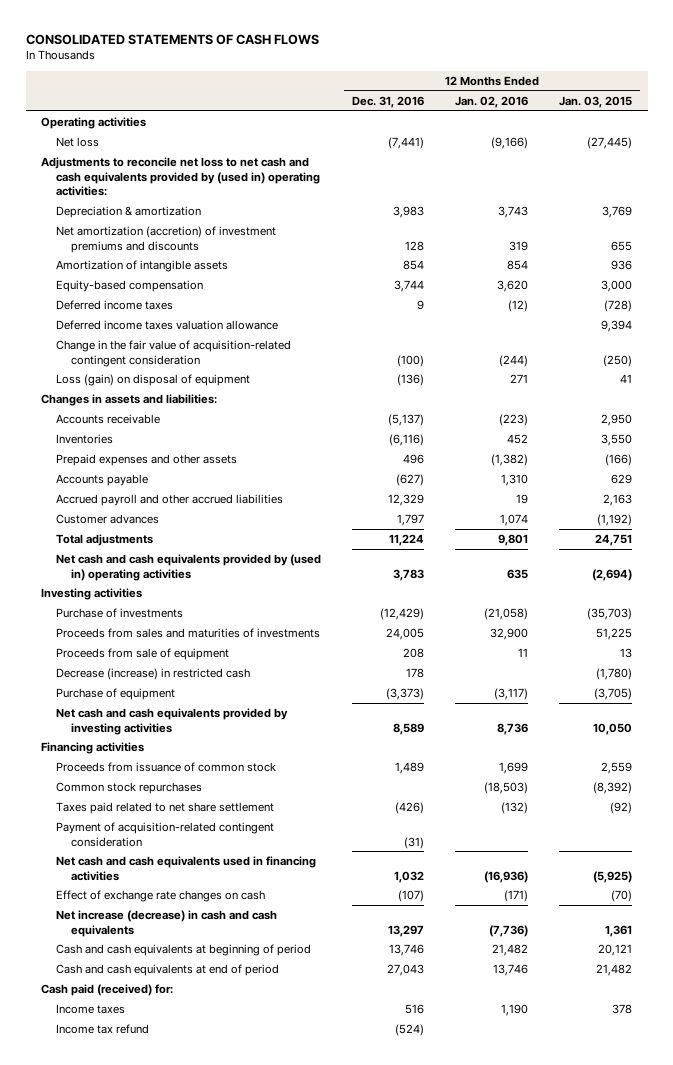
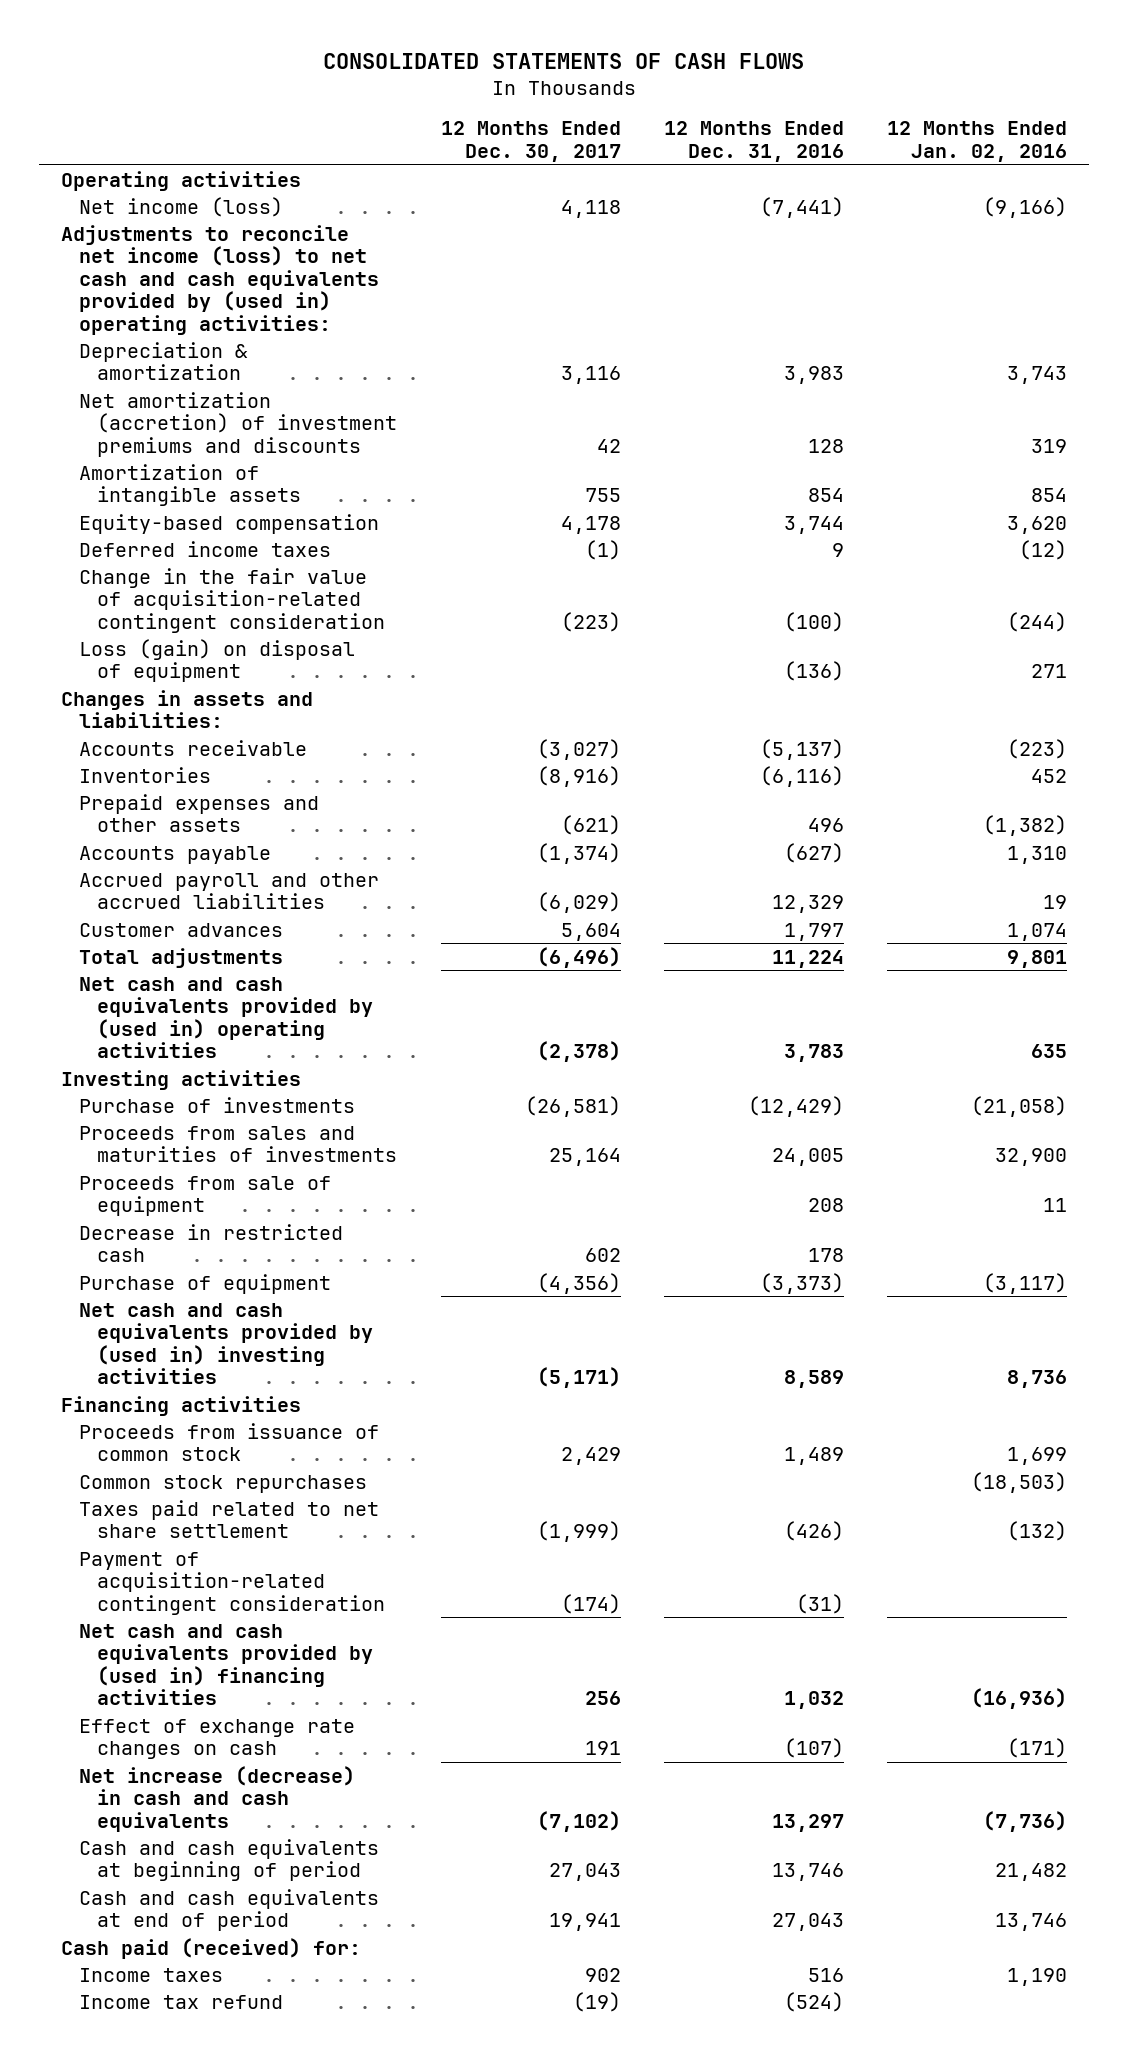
- | 12 Months Ended Dec. 31, 2016 | 12 Months Ended Jan. 02, 2016 | 12 Months Ended Jan. 03, 2015
+ | 12 Months Ended Dec. 30, 2017 | 12 Months Ended Dec. 31, 2016 | 12 Months Ended Jan. 02, 2016
- Net loss | (7,441) | (9,166) | (27,445)
- Adjustments to reconcile net loss to net cash and cash equivalents provided by (used in) operating activities:
+ Net income (loss) | 4,118 | (7,441) | (9,166)
+ Adjustments to reconcile net income (loss) to net cash and cash equivalents provided by (used in) operating activities:
- Deferred income taxes valuation allowance | | | 9,394
- Decrease (increase) in restricted cash | 178 | | (1,780)
+ Decrease in restricted cash | 602 | 178 |
- Net cash and cash equivalents provided by investing activities | 8,589 | 8,736 | 10,050
+ Net cash and cash equivalents provided by (used in) investing activities | (5,171) | 8,589 | 8,736
- Net cash and cash equivalents used in financing activities | 1,032 | (16,936) | (5,925)
+ Net cash and cash equivalents provided by (used in) financing activities | 256 | 1,032 | (16,936)

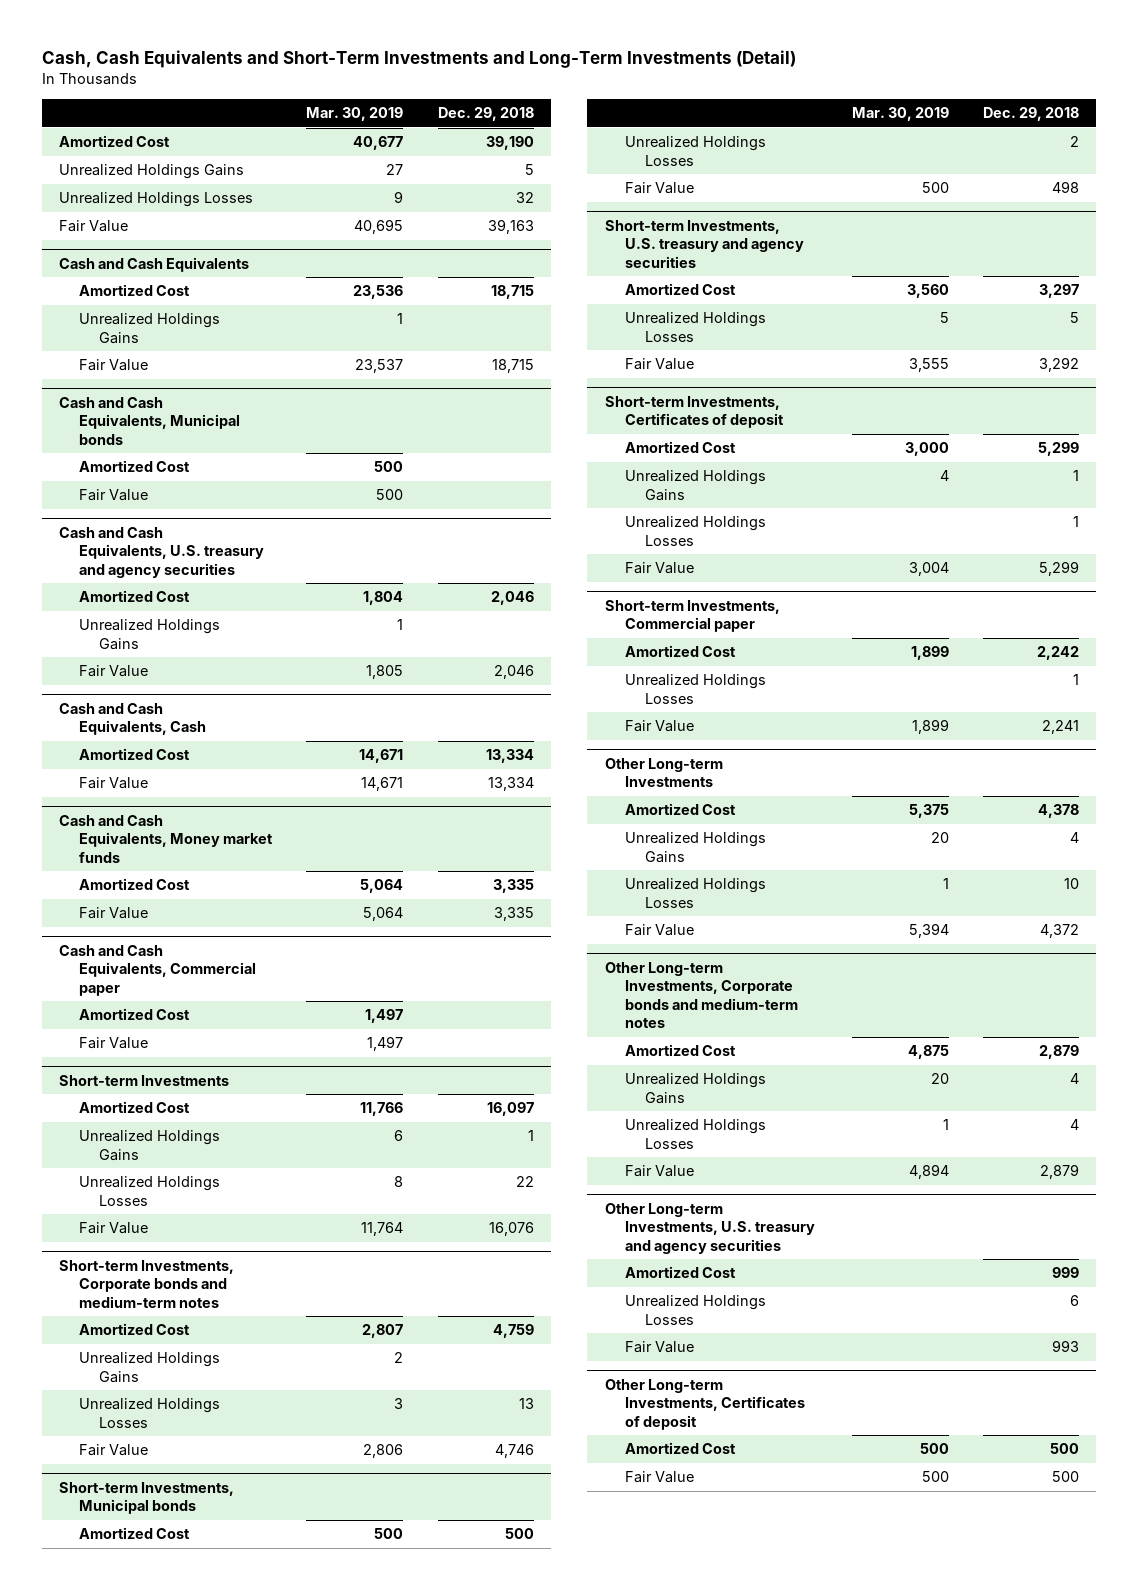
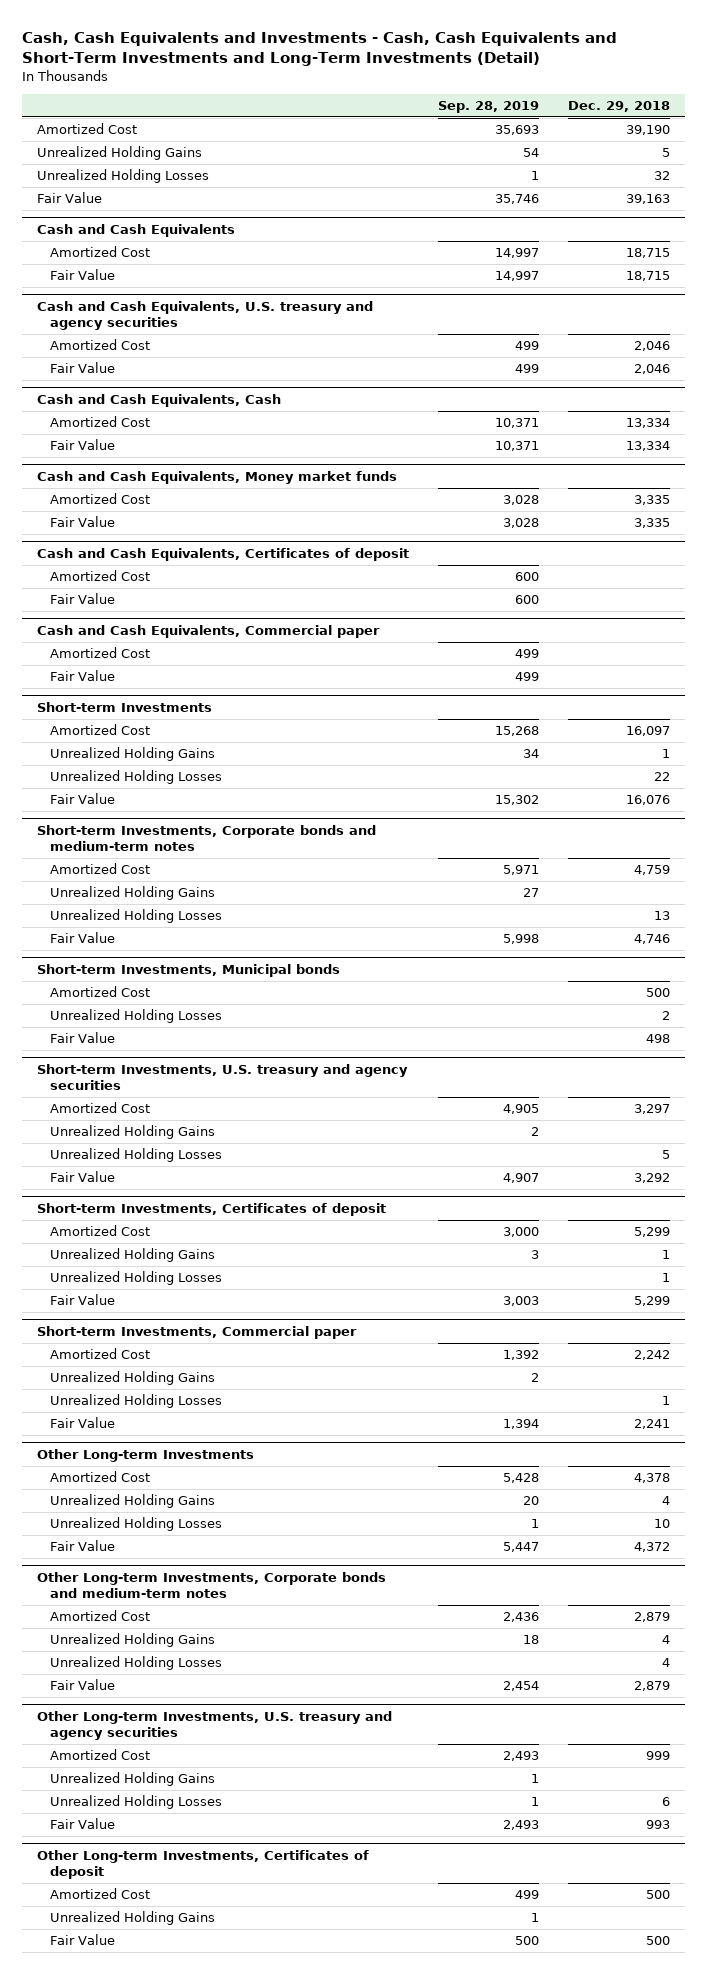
- Cash, Cash Equivalents and Short-Term Investments and Long-Term Investments (Detail)
+ Cash, Cash Equivalents and Investments - Cash, Cash Equivalents and Short-Term Investments and Long-Term Investments (Detail)
- | Mar. 30, 2019 | Dec. 29, 2018
+ | Sep. 28, 2019 | Dec. 29, 2018
- Unrealized Holdings Gains | 27 | 5
- Unrealized Holdings Losses | 9 | 32
+ Unrealized Holding Gains | 54 | 5
+ Unrealized Holding Losses | 1 | 32
@ Cash and Cash Equivalents
- Unrealized Holdings Gains | 1 |
- Cash and Cash Equivalents, Municipal bonds
- Amortized Cost | 500 |
- Fair Value | 500 |
@ Cash and Cash Equivalents, U.S. treasury and agency securities
- Unrealized Holdings Gains | 1 |
+ Cash and Cash Equivalents, Certificates of deposit
+ Amortized Cost | 600 |
+ Fair Value | 600 |
@ Short-term Investments
- Unrealized Holdings Gains | 6 | 1
- Unrealized Holdings Losses | 8 | 22
+ Unrealized Holding Gains | 34 | 1
+ Unrealized Holding Losses | | 22
@ Short-term Investments, Corporate bonds and medium-term notes
- Unrealized Holdings Gains | 2 |
- Unrealized Holdings Losses | 3 | 13
+ Unrealized Holding Gains | 27 |
+ Unrealized Holding Losses | | 13
@ Short-term Investments, Municipal bonds
- Unrealized Holdings Losses | | 2
+ Unrealized Holding Losses | | 2
@ Short-term Investments, U.S. treasury and agency securities
- Unrealized Holdings Losses | 5 | 5
+ Unrealized Holding Gains | 2 |
+ Unrealized Holding Losses | | 5
@ Short-term Investments, Certificates of deposit
- Unrealized Holdings Gains | 4 | 1
- Unrealized Holdings Losses | | 1
+ Unrealized Holding Gains | 3 | 1
+ Unrealized Holding Losses | | 1
@ Short-term Investments, Commercial paper
- Unrealized Holdings Losses | | 1
+ Unrealized Holding Gains | 2 |
+ Unrealized Holding Losses | | 1
@ Other Long-term Investments
- Unrealized Holdings Gains | 20 | 4
- Unrealized Holdings Losses | 1 | 10
+ Unrealized Holding Gains | 20 | 4
+ Unrealized Holding Losses | 1 | 10
@ Other Long-term Investments, Corporate bonds and medium-term notes
- Unrealized Holdings Gains | 20 | 4
- Unrealized Holdings Losses | 1 | 4
+ Unrealized Holding Gains | 18 | 4
+ Unrealized Holding Losses | | 4
@ Other Long-term Investments, U.S. treasury and agency securities
- Unrealized Holdings Losses | | 6
+ Unrealized Holding Gains | 1 |
+ Unrealized Holding Losses | 1 | 6
@ Other Long-term Investments, Certificates of deposit
+ Unrealized Holding Gains | 1 |

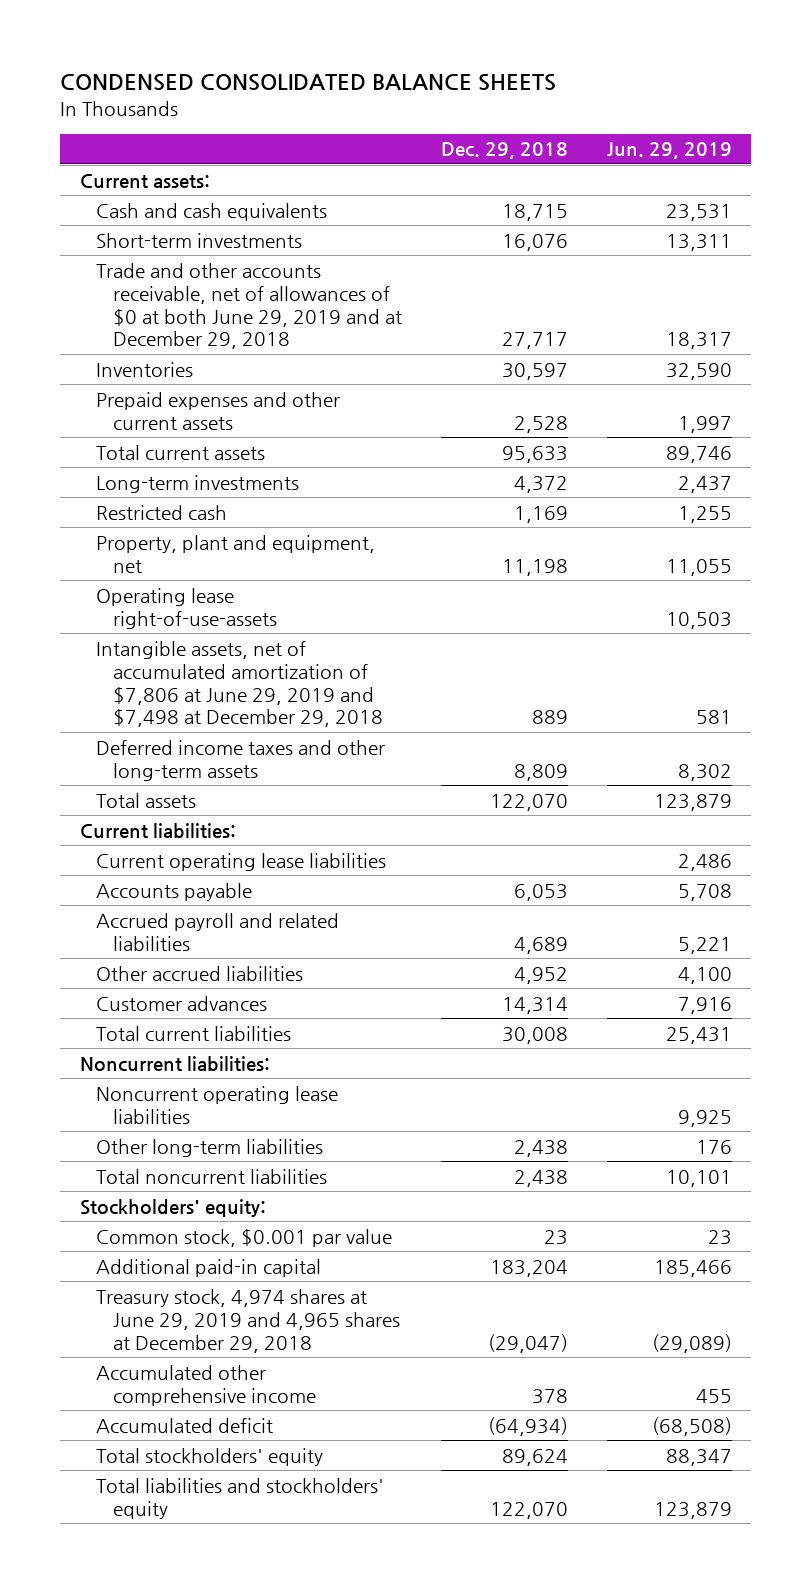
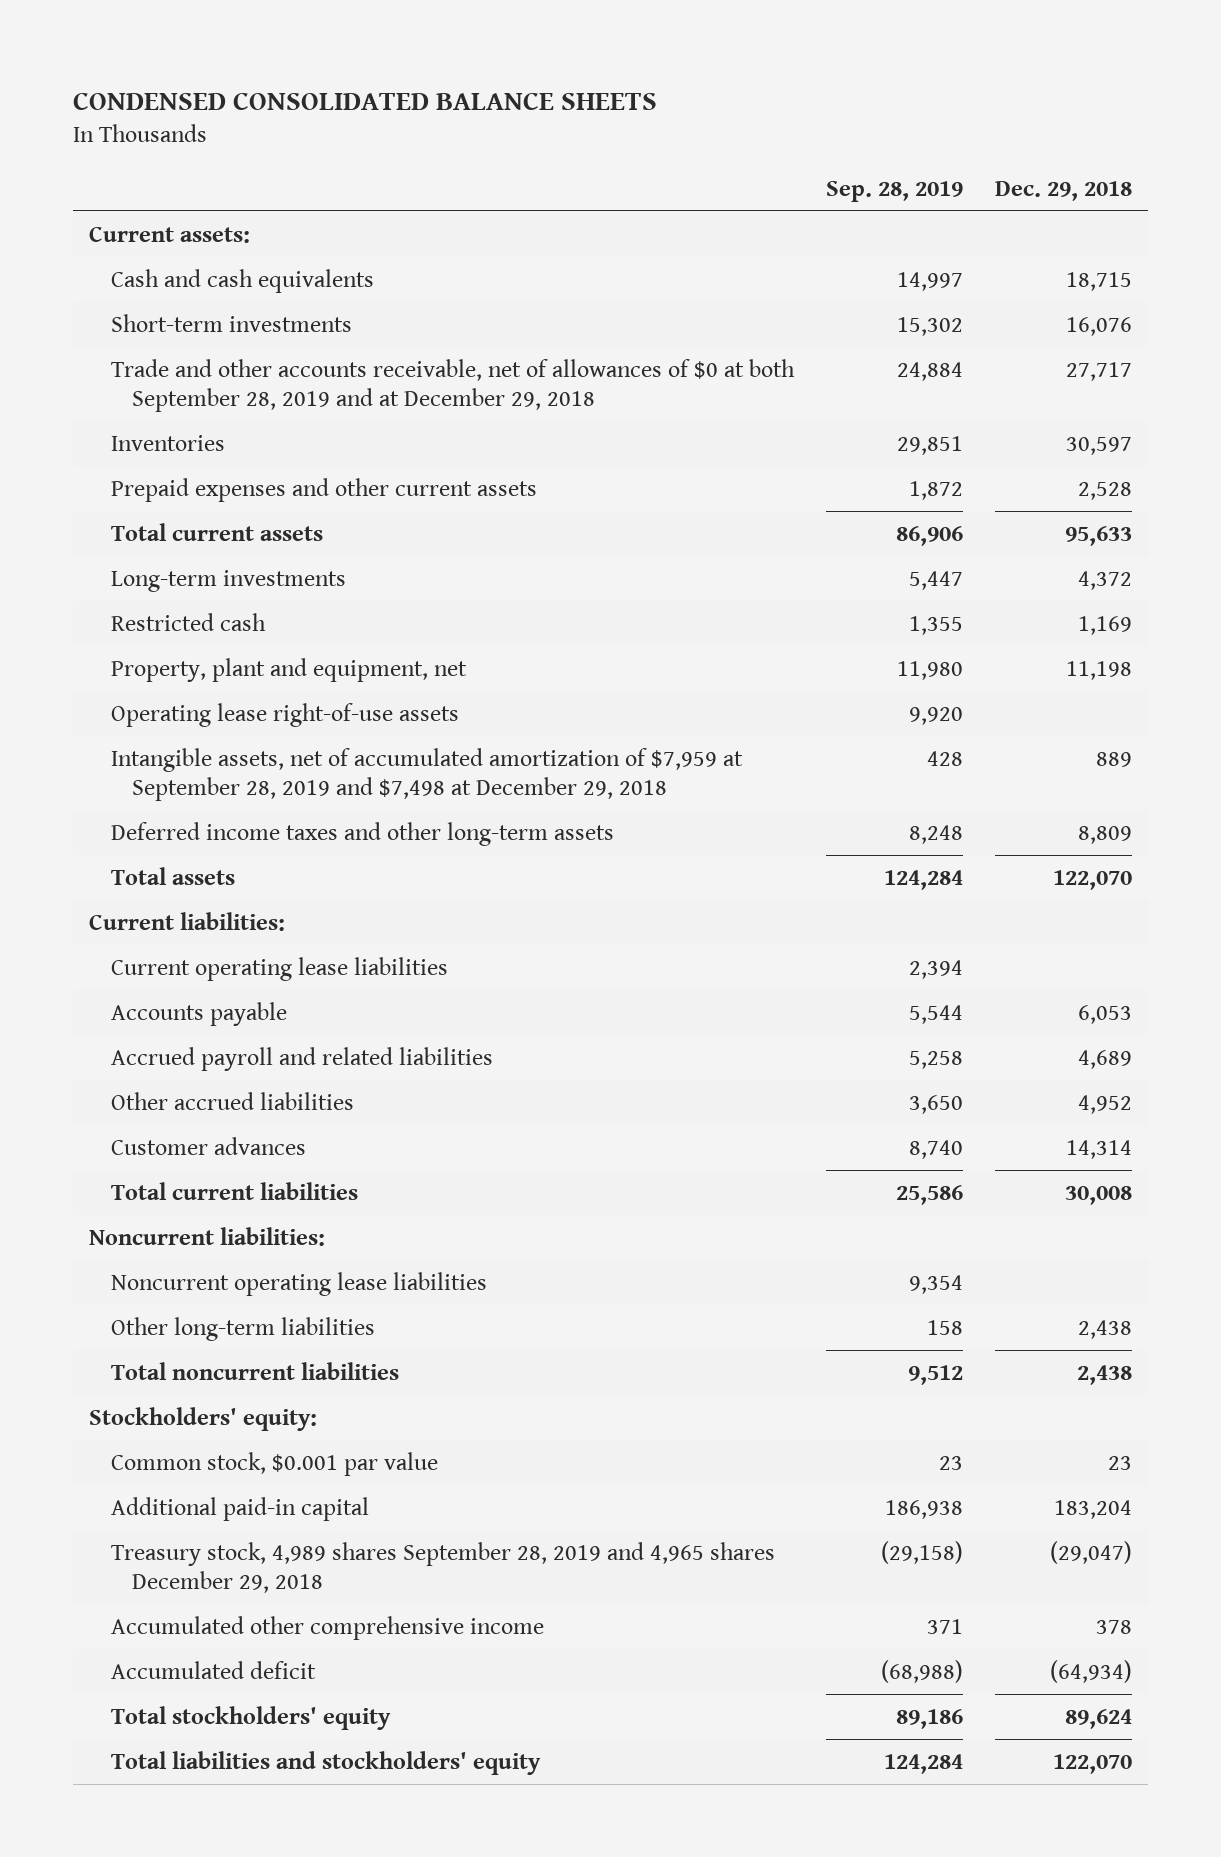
- | Dec. 29, 2018 | Jun. 29, 2019
+ | Sep. 28, 2019 | Dec. 29, 2018
- Trade and other accounts receivable, net of allowances of $0 at both June 29, 2019 and at December 29, 2018 | 27,717 | 18,317
+ Trade and other accounts receivable, net of allowances of $0 at both September 28, 2019 and at December 29, 2018 | 24,884 | 27,717
- Operating lease right-of-use-assets | | 10,503
- Intangible assets, net of accumulated amortization of $7,806 at June 29, 2019 and $7,498 at December 29, 2018 | 889 | 581
+ Operating lease right-of-use assets | 9,920 |
+ Intangible assets, net of accumulated amortization of $7,959 at September 28, 2019 and $7,498 at December 29, 2018 | 428 | 889
- Treasury stock, 4,974 shares at June 29, 2019 and 4,965 shares at December 29, 2018 | (29,047) | (29,089)
+ Treasury stock, 4,989 shares September 28, 2019 and 4,965 shares December 29, 2018 | (29,158) | (29,047)

